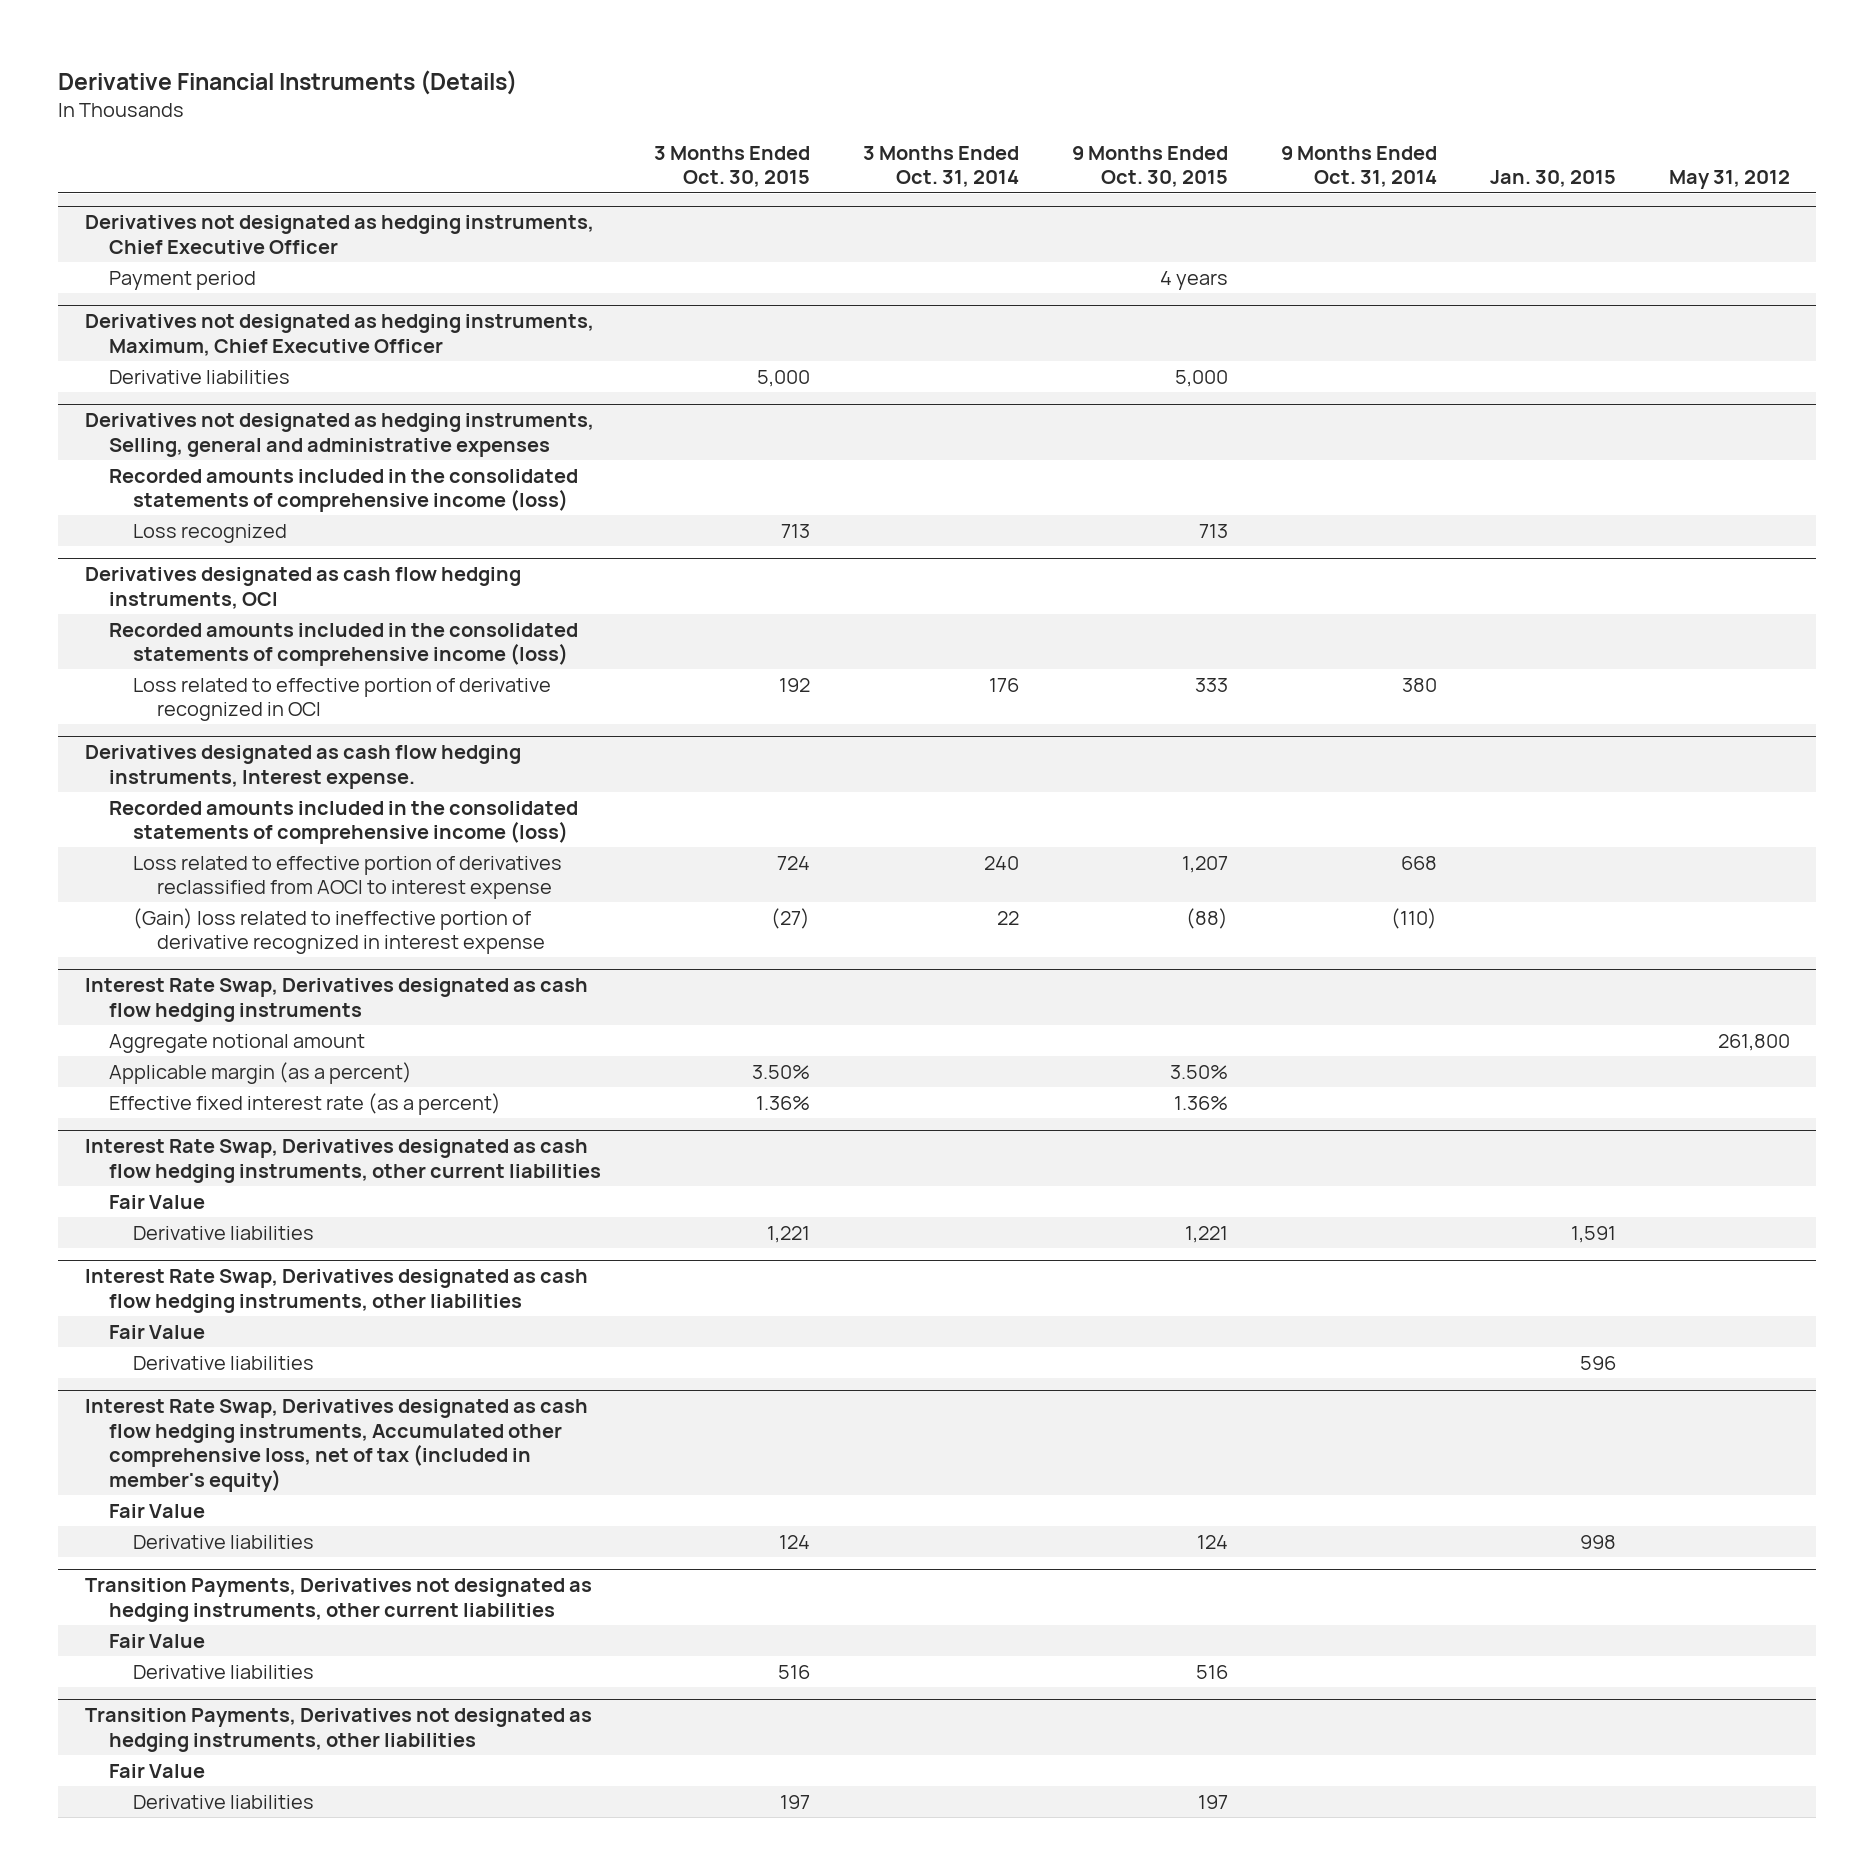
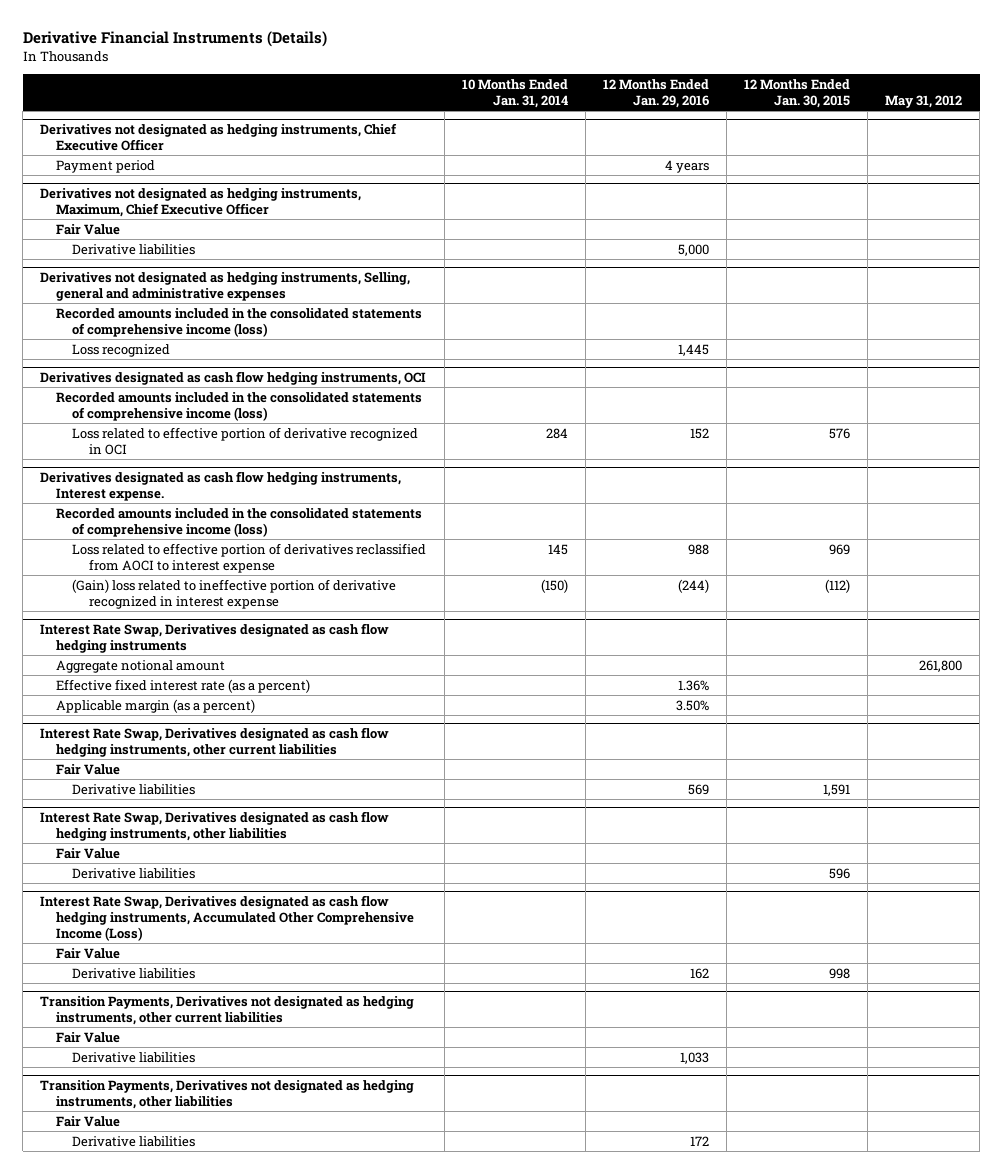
- | 3 Months Ended Oct. 30, 2015 | 3 Months Ended Oct. 31, 2014 | 9 Months Ended Oct. 30, 2015 | 9 Months Ended Oct. 31, 2014 | Jan. 30, 2015 | May 31, 2012
+ | 10 Months Ended Jan. 31, 2014 | 12 Months Ended Jan. 29, 2016 | 12 Months Ended Jan. 30, 2015 | May 31, 2012
@ Derivatives not designated as hedging instruments, Maximum, Chief Executive Officer
+ Fair Value
@ Interest Rate Swap, Derivatives designated as cash flow hedging instruments
moved down: Applicable margin (as a percent) | | 3.50% | |
- Interest Rate Swap, Derivatives designated as cash flow hedging instruments, Accumulated other comprehensive loss, net of tax (included in member's equity)
+ Interest Rate Swap, Derivatives designated as cash flow hedging instruments, Accumulated Other Comprehensive Income (Loss)

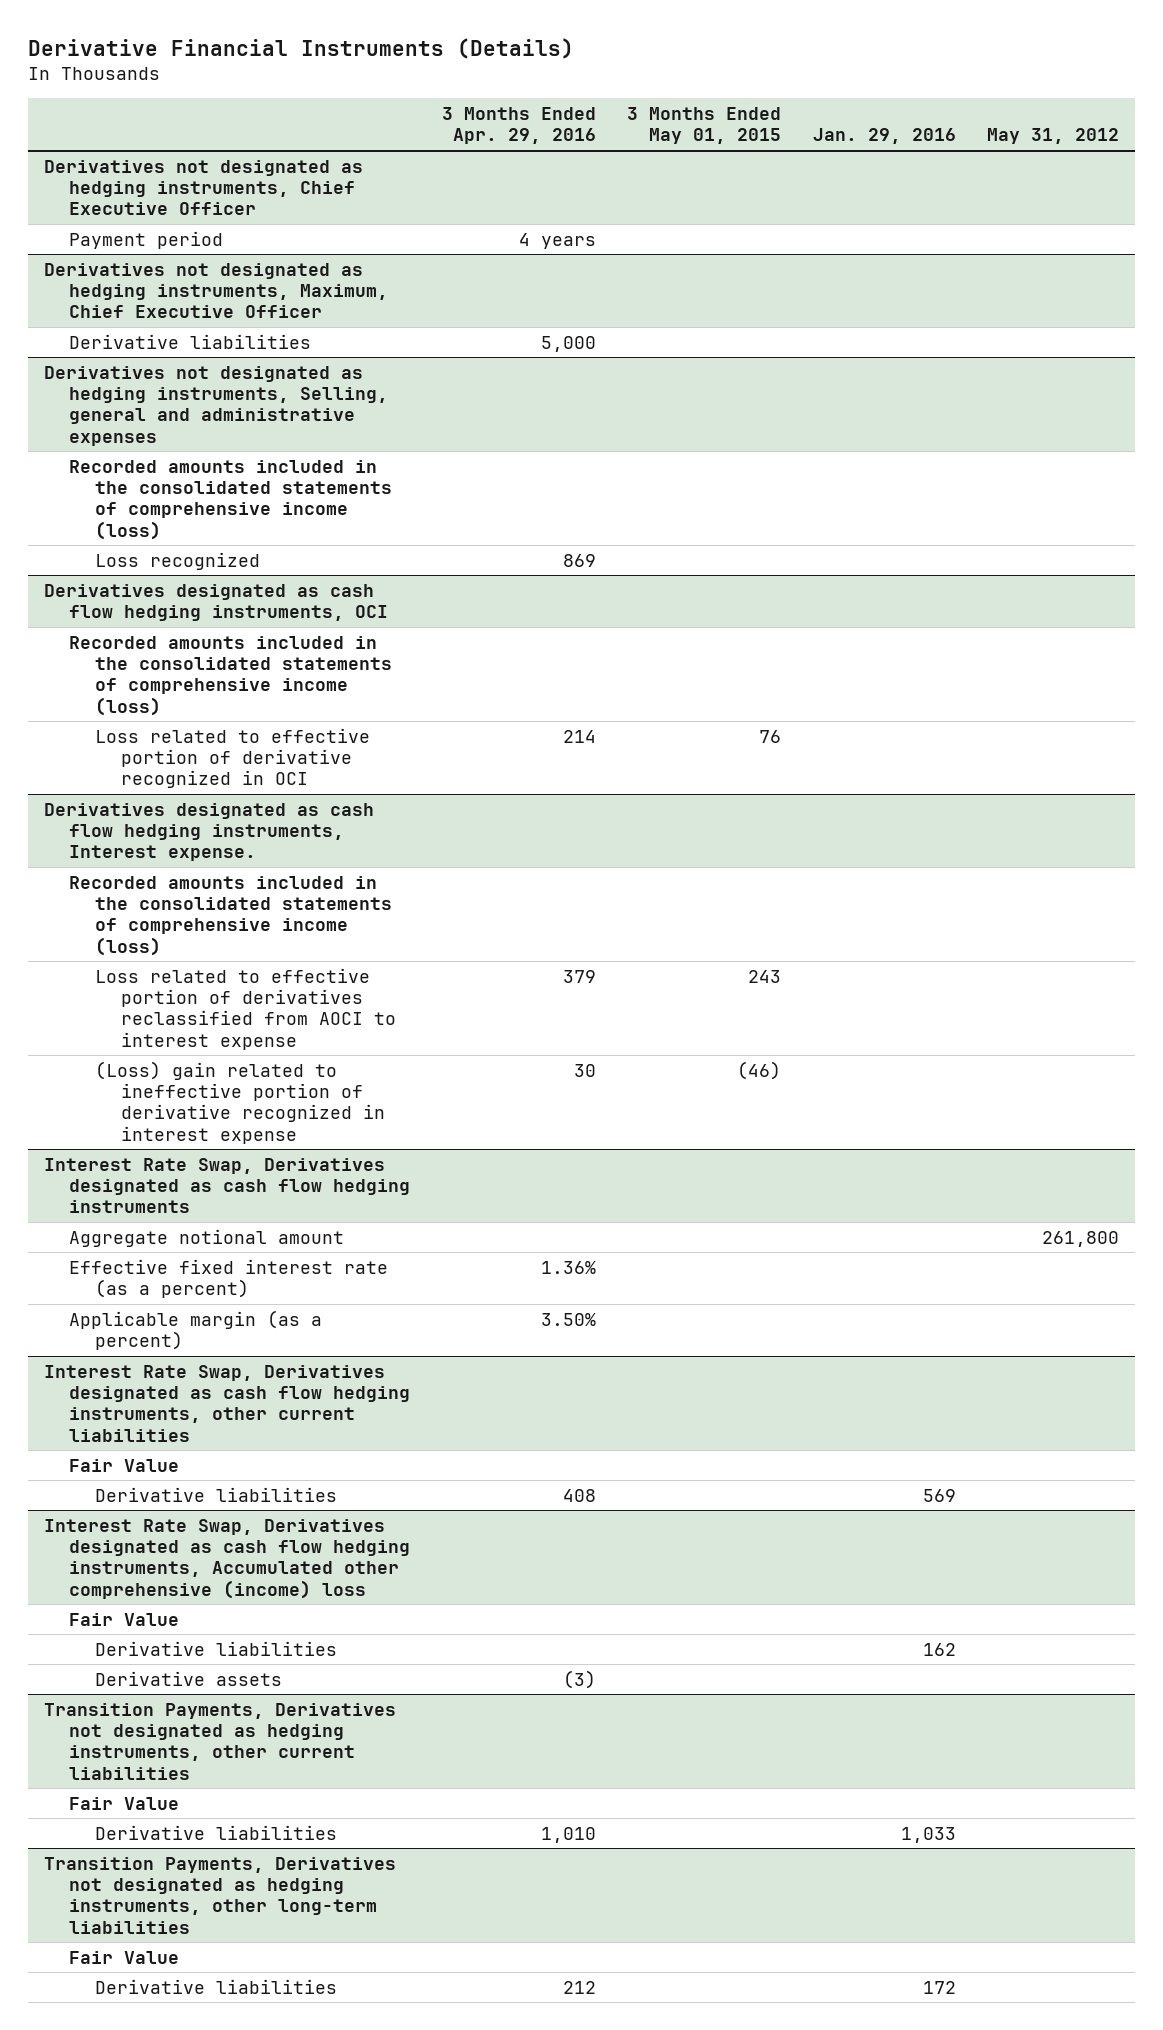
- | 10 Months Ended Jan. 31, 2014 | 12 Months Ended Jan. 29, 2016 | 12 Months Ended Jan. 30, 2015 | May 31, 2012
+ | 3 Months Ended Apr. 29, 2016 | 3 Months Ended May 01, 2015 | Jan. 29, 2016 | May 31, 2012
@ Derivatives not designated as hedging instruments, Maximum, Chief Executive Officer
- Fair Value
@ Derivatives designated as cash flow hedging instruments, Interest expense.
- (Gain) loss related to ineffective portion of derivative recognized in interest expense | (150) | (244) | (112) |
+ (Loss) gain related to ineffective portion of derivative recognized in interest expense | 30 | (46) | |
- Interest Rate Swap, Derivatives designated as cash flow hedging instruments, other liabilities
- Fair Value
- Derivative liabilities | | | 596 |
- Interest Rate Swap, Derivatives designated as cash flow hedging instruments, Accumulated Other Comprehensive Income (Loss)
+ Interest Rate Swap, Derivatives designated as cash flow hedging instruments, Accumulated other comprehensive (income) loss
+ Derivative assets | (3) | | |
- Transition Payments, Derivatives not designated as hedging instruments, other liabilities
+ Transition Payments, Derivatives not designated as hedging instruments, other long-term liabilities

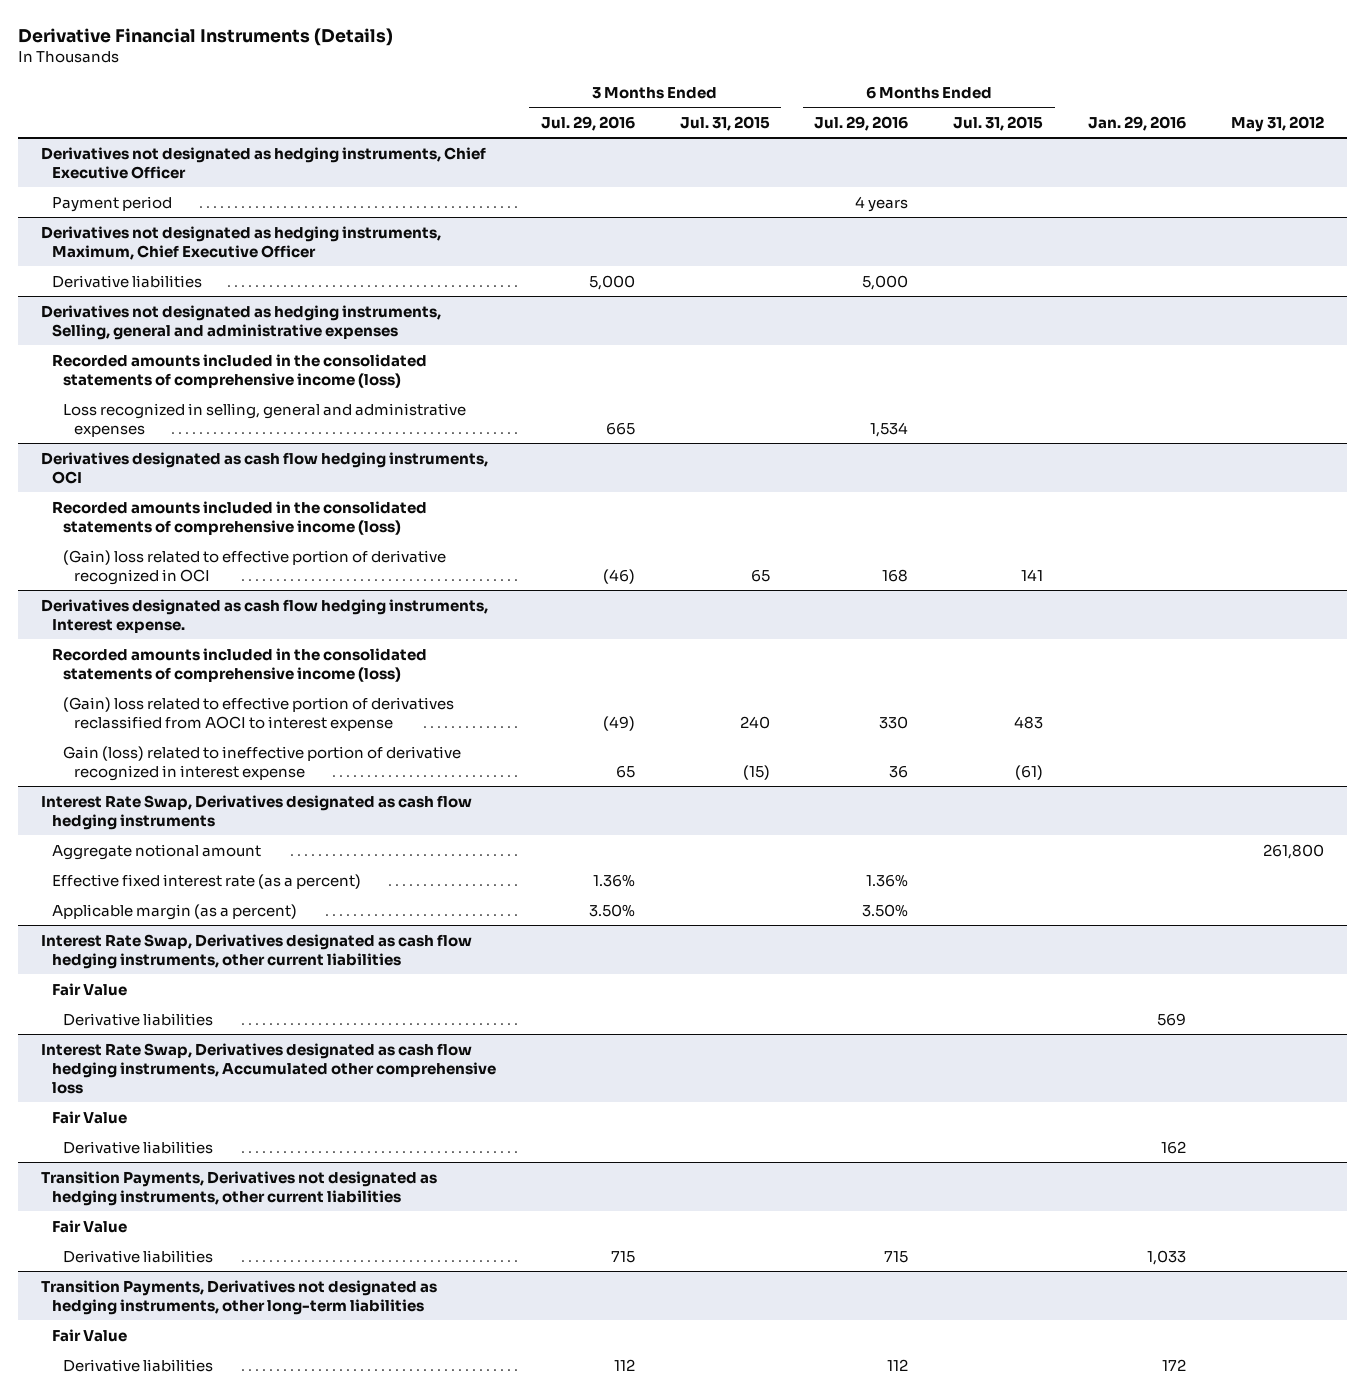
- | 3 Months Ended Apr. 29, 2016 | 3 Months Ended May 01, 2015 | Jan. 29, 2016 | May 31, 2012
+ | 3 Months Ended Jul. 29, 2016 | 3 Months Ended Jul. 31, 2015 | 6 Months Ended Jul. 29, 2016 | 6 Months Ended Jul. 31, 2015 | Jan. 29, 2016 | May 31, 2012
@ Derivatives not designated as hedging instruments, Selling, general and administrative expenses
- Loss recognized | 869 | | |
+ Loss recognized in selling, general and administrative expenses | 665 | | 1,534 | | |
@ Derivatives designated as cash flow hedging instruments, OCI
- Loss related to effective portion of derivative recognized in OCI | 214 | 76 | |
+ (Gain) loss related to effective portion of derivative recognized in OCI | (46) | 65 | 168 | 141 | |
@ Derivatives designated as cash flow hedging instruments, Interest expense.
- Loss related to effective portion of derivatives reclassified from AOCI to interest expense | 379 | 243 | |
- (Loss) gain related to ineffective portion of derivative recognized in interest expense | 30 | (46) | |
+ (Gain) loss related to effective portion of derivatives reclassified from AOCI to interest expense | (49) | 240 | 330 | 483 | |
+ Gain (loss) related to ineffective portion of derivative recognized in interest expense | 65 | (15) | 36 | (61) | |
- Interest Rate Swap, Derivatives designated as cash flow hedging instruments, Accumulated other comprehensive (income) loss
+ Interest Rate Swap, Derivatives designated as cash flow hedging instruments, Accumulated other comprehensive loss
- Derivative assets | (3) | | |

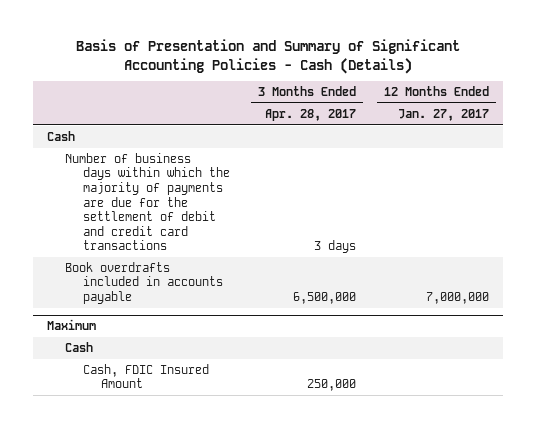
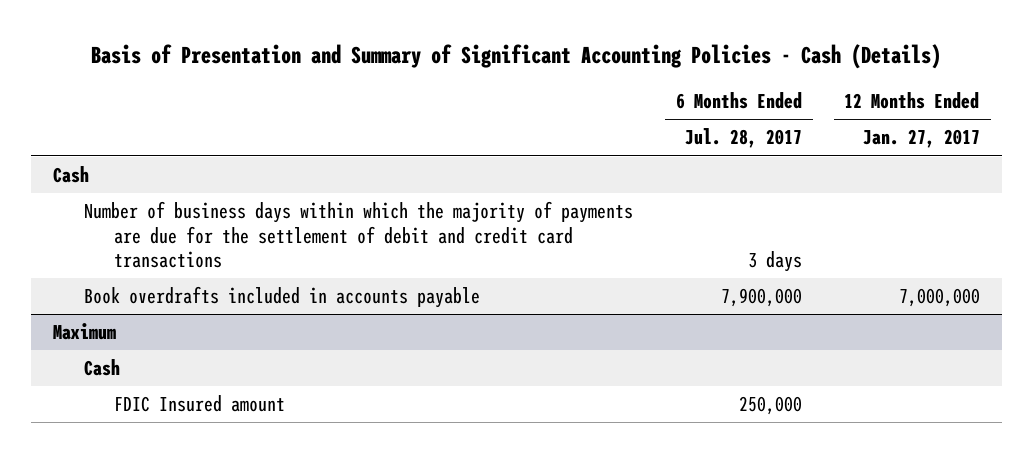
- | 3 Months Ended Apr. 28, 2017 | 12 Months Ended Jan. 27, 2017
+ | 6 Months Ended Jul. 28, 2017 | 12 Months Ended Jan. 27, 2017
@ Maximum
- Cash, FDIC Insured Amount | 250,000 |
+ FDIC Insured amount | 250,000 |

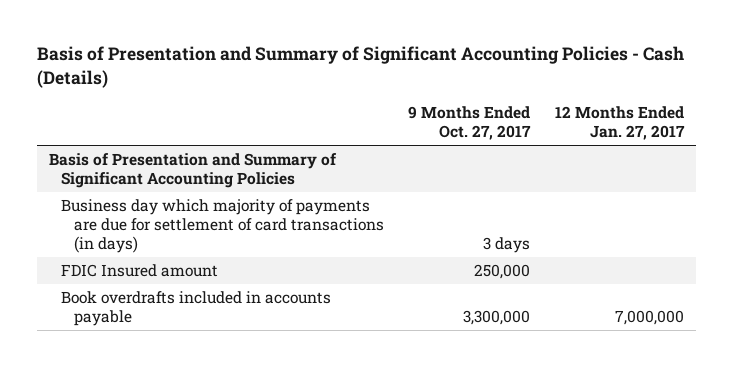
- | 6 Months Ended Jul. 28, 2017 | 12 Months Ended Jan. 27, 2017
+ | 9 Months Ended Oct. 27, 2017 | 12 Months Ended Jan. 27, 2017
- Cash
- Number of business days within which the majority of payments are due for the settlement of debit and credit card transactions | 3 days |
+ Basis of Presentation and Summary of Significant Accounting Policies
+ Business day which majority of payments are due for settlement of card transactions (in days) | 3 days |
+ FDIC Insured amount | 250,000 |
- Maximum
- Cash
- FDIC Insured amount | 250,000 |

